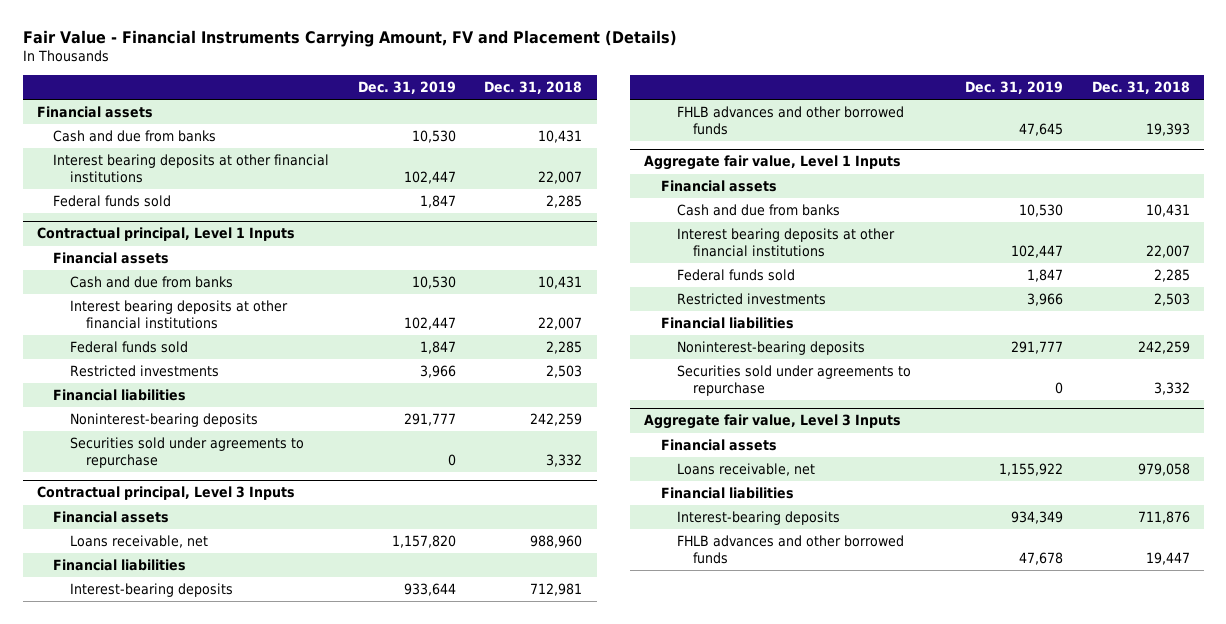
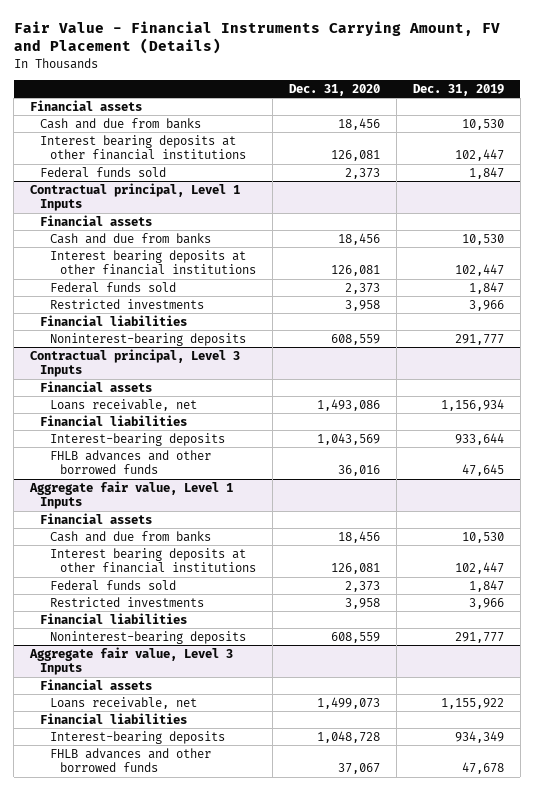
- | Dec. 31, 2019 | Dec. 31, 2018
+ | Dec. 31, 2020 | Dec. 31, 2019
@ Contractual principal, Level 1 Inputs
- Securities sold under agreements to repurchase | 0 | 3,332
@ Contractual principal, Level 3 Inputs
- Loans receivable, net | 1,157,820 | 988,960
+ Loans receivable, net | 1,493,086 | 1,156,934
@ Aggregate fair value, Level 1 Inputs
- Securities sold under agreements to repurchase | 0 | 3,332

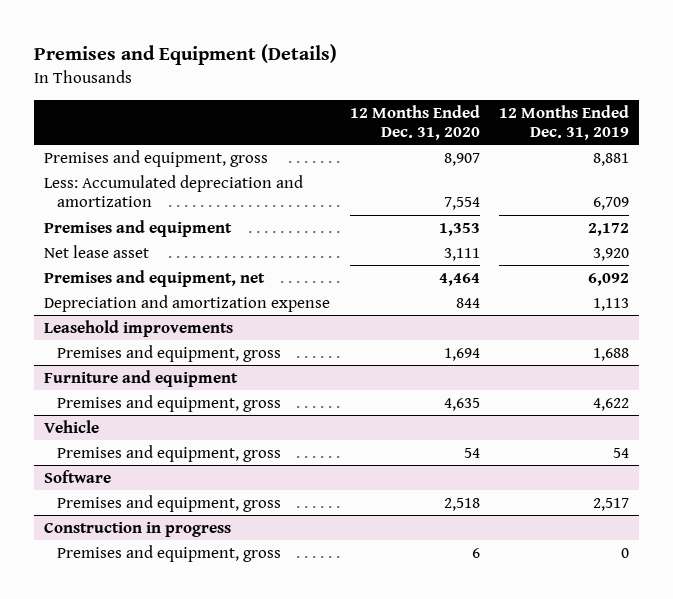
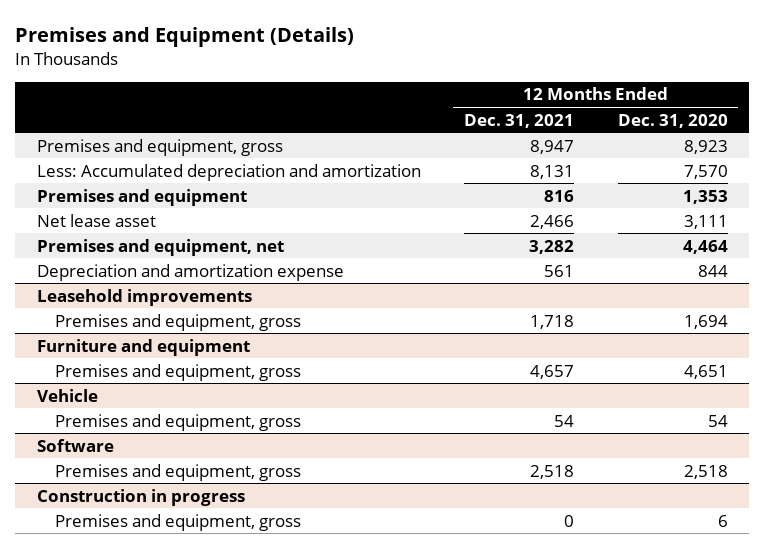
- | 12 Months Ended Dec. 31, 2020 | 12 Months Ended Dec. 31, 2019
+ | 12 Months Ended Dec. 31, 2021 | 12 Months Ended Dec. 31, 2020
- Premises and equipment, gross | 8,907 | 8,881
- Less: Accumulated depreciation and amortization | 7,554 | 6,709
+ Premises and equipment, gross | 8,947 | 8,923
+ Less: Accumulated depreciation and amortization | 8,131 | 7,570
@ Furniture and equipment
- Premises and equipment, gross | 4,635 | 4,622
+ Premises and equipment, gross | 4,657 | 4,651

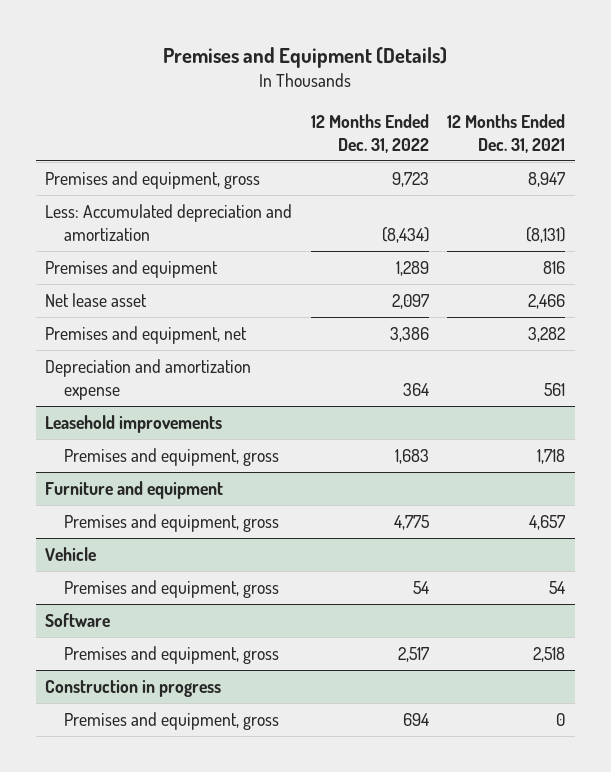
- | 12 Months Ended Dec. 31, 2021 | 12 Months Ended Dec. 31, 2020
+ | 12 Months Ended Dec. 31, 2022 | 12 Months Ended Dec. 31, 2021
- Less: Accumulated depreciation and amortization | 8,131 | 7,570
+ Less: Accumulated depreciation and amortization | (8,434) | (8,131)

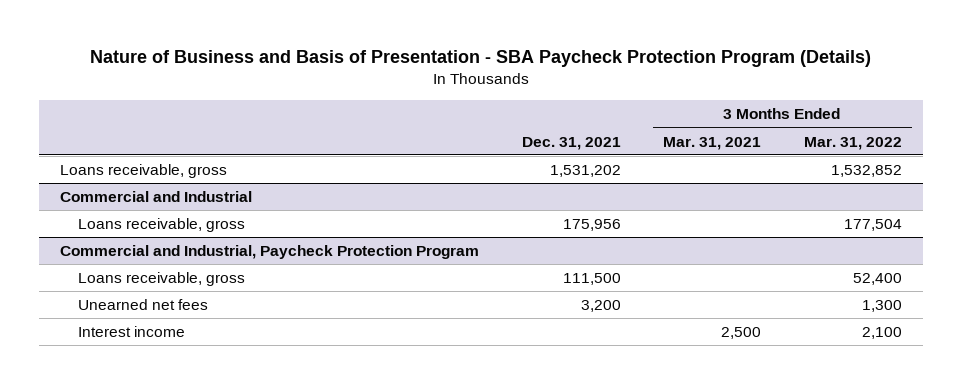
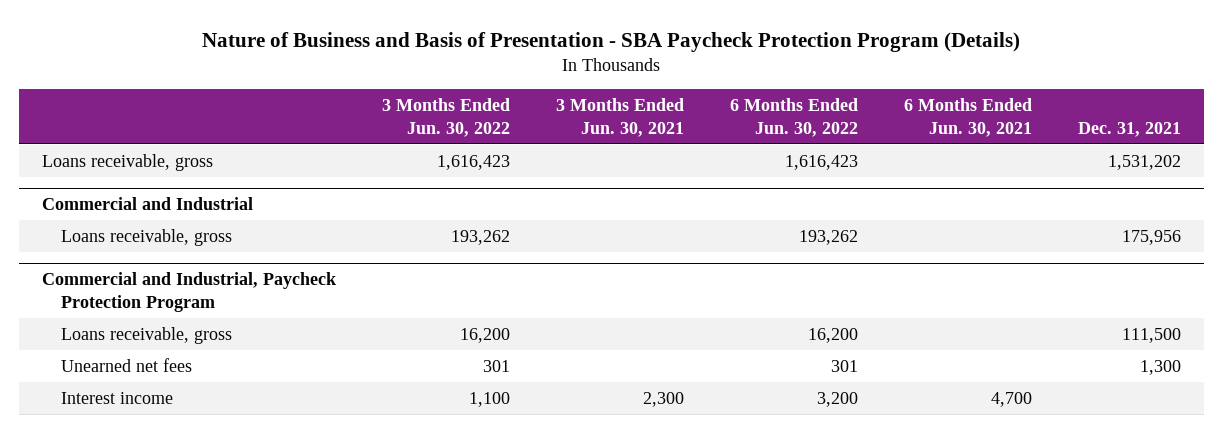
- | Dec. 31, 2021 | 3 Months Ended Mar. 31, 2021 | 3 Months Ended Mar. 31, 2022
+ | 3 Months Ended Jun. 30, 2022 | 3 Months Ended Jun. 30, 2021 | 6 Months Ended Jun. 30, 2022 | 6 Months Ended Jun. 30, 2021 | Dec. 31, 2021
@ Commercial and Industrial, Paycheck Protection Program
- Unearned net fees | 3,200 | | 1,300
+ Unearned net fees | 301 | | 301 | | 1,300

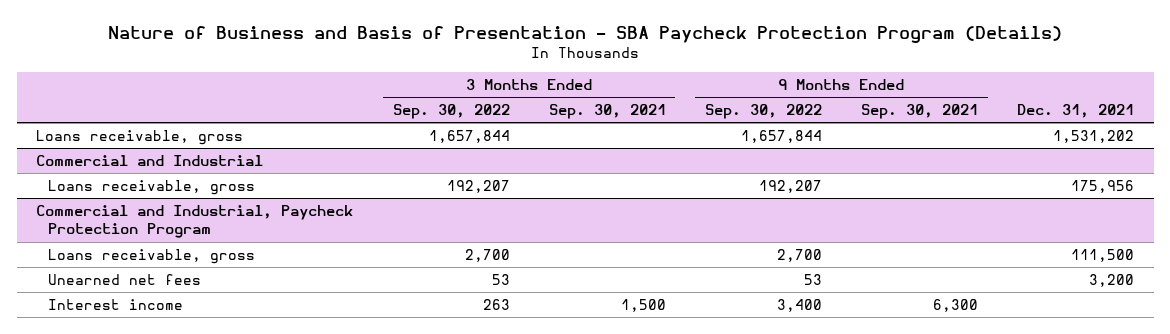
- | 3 Months Ended Jun. 30, 2022 | 3 Months Ended Jun. 30, 2021 | 6 Months Ended Jun. 30, 2022 | 6 Months Ended Jun. 30, 2021 | Dec. 31, 2021
+ | 3 Months Ended Sep. 30, 2022 | 3 Months Ended Sep. 30, 2021 | 9 Months Ended Sep. 30, 2022 | 9 Months Ended Sep. 30, 2021 | Dec. 31, 2021
@ Commercial and Industrial, Paycheck Protection Program
- Unearned net fees | 301 | | 301 | | 1,300
+ Unearned net fees | 53 | | 53 | | 3,200

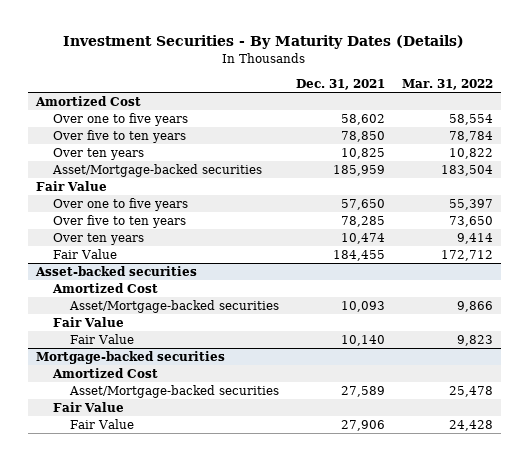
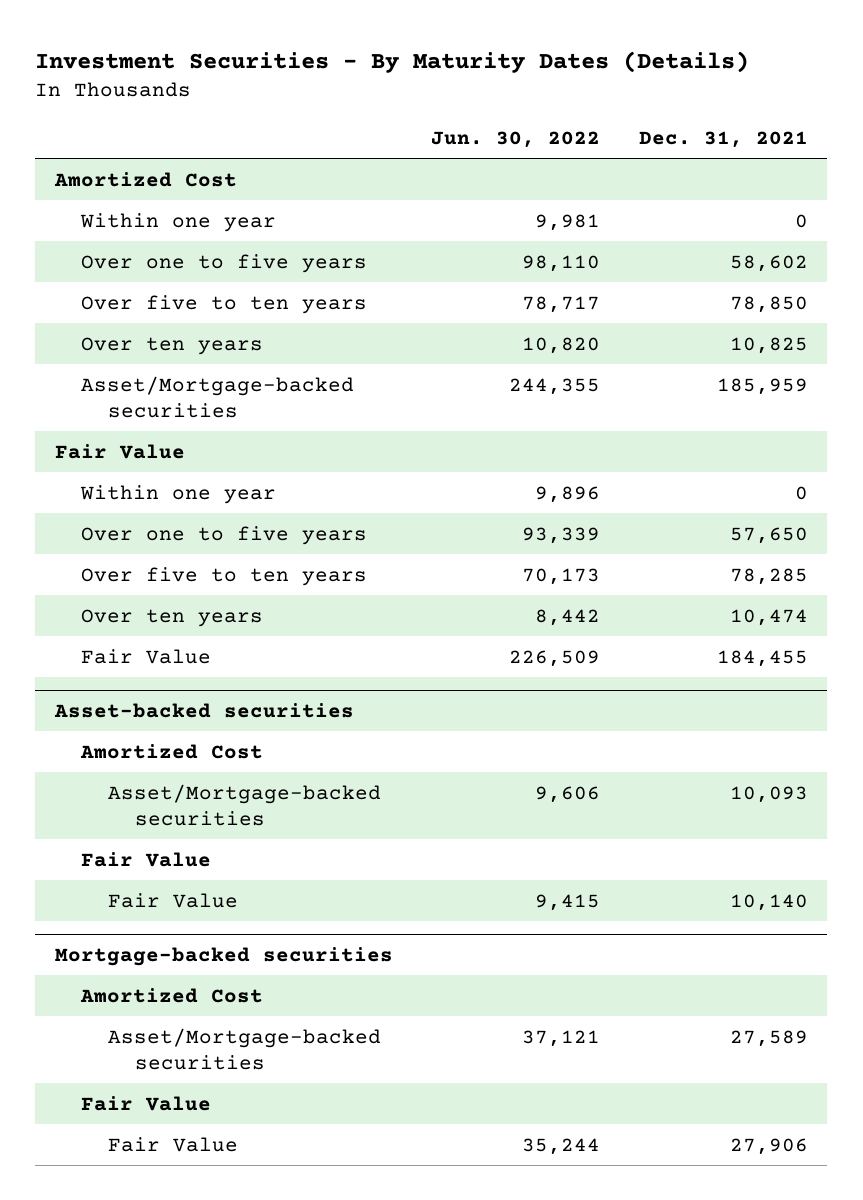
- | Dec. 31, 2021 | Mar. 31, 2022
+ | Jun. 30, 2022 | Dec. 31, 2021
+ Within one year | 9,981 | 0
+ Within one year | 9,896 | 0

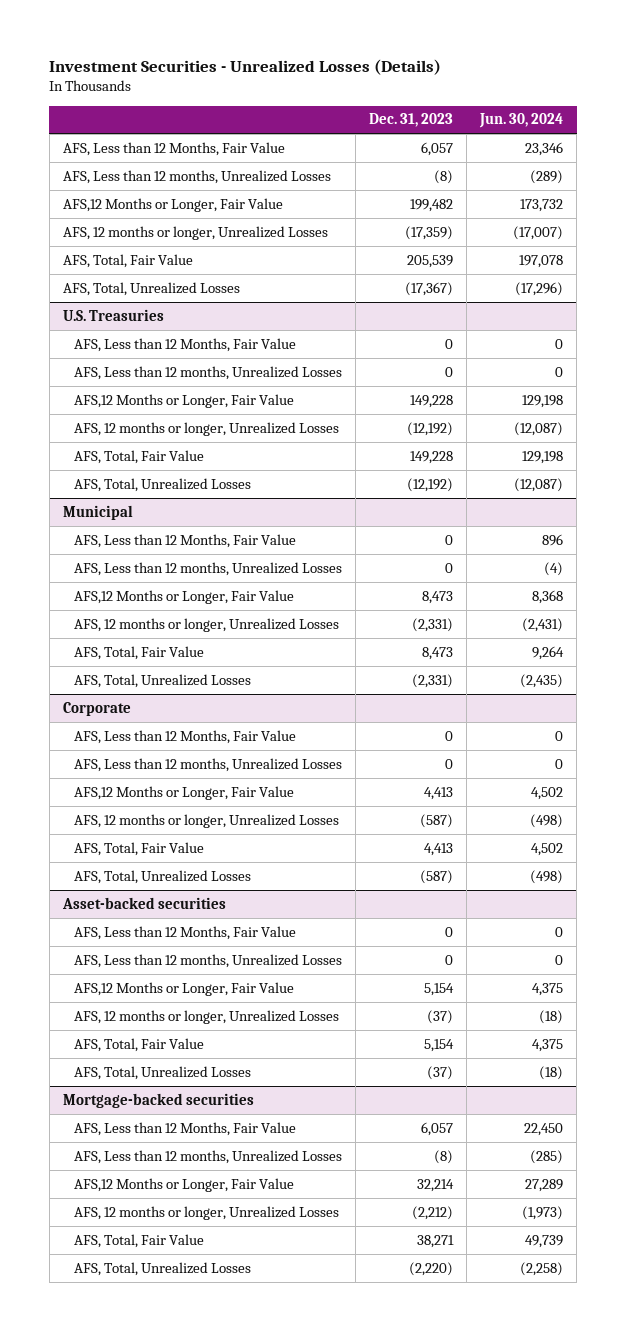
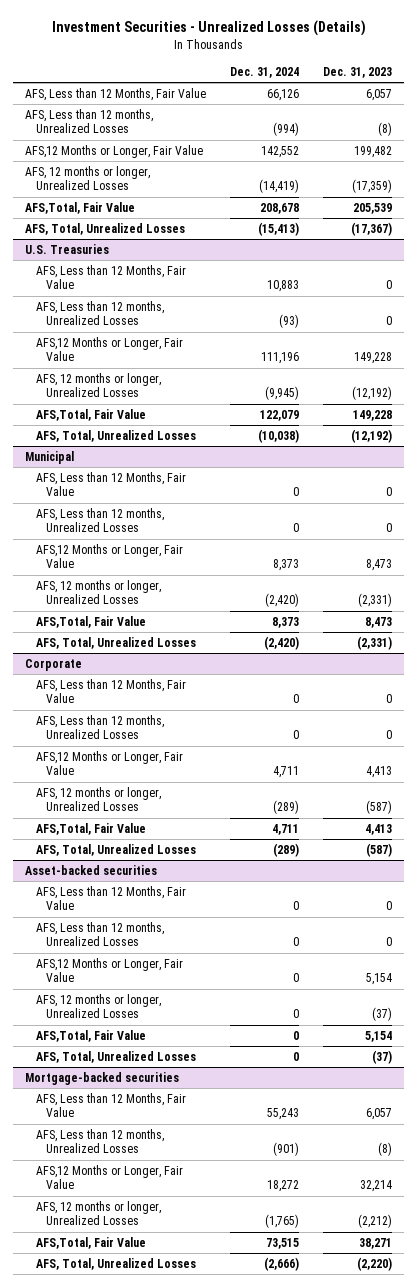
- | Dec. 31, 2023 | Jun. 30, 2024
+ | Dec. 31, 2024 | Dec. 31, 2023
- AFS, Total, Fair Value | 205,539 | 197,078
+ AFS,Total, Fair Value | 208,678 | 205,539
@ U.S. Treasuries
- AFS, Total, Fair Value | 149,228 | 129,198
+ AFS,Total, Fair Value | 122,079 | 149,228
@ Municipal
- AFS, Total, Fair Value | 8,473 | 9,264
+ AFS,Total, Fair Value | 8,373 | 8,473
@ Corporate
- AFS, Total, Fair Value | 4,413 | 4,502
+ AFS,Total, Fair Value | 4,711 | 4,413
@ Asset-backed securities
- AFS, Total, Fair Value | 5,154 | 4,375
+ AFS,Total, Fair Value | 0 | 5,154
@ Mortgage-backed securities
- AFS, Total, Fair Value | 38,271 | 49,739
+ AFS,Total, Fair Value | 73,515 | 38,271

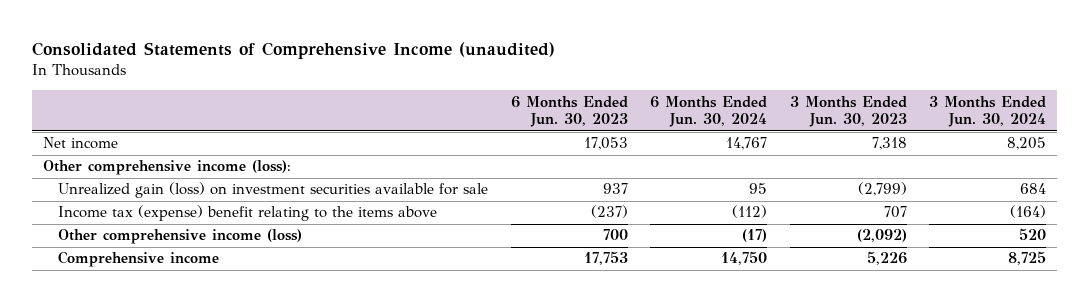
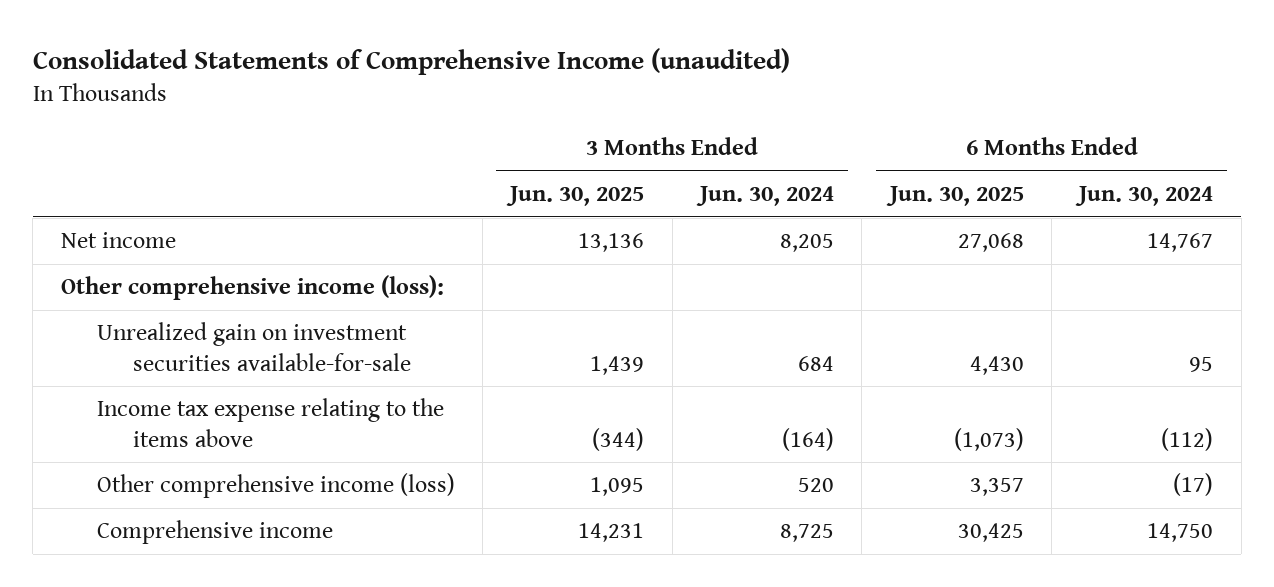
- | 6 Months Ended Jun. 30, 2023 | 6 Months Ended Jun. 30, 2024 | 3 Months Ended Jun. 30, 2023 | 3 Months Ended Jun. 30, 2024
+ | 3 Months Ended Jun. 30, 2025 | 3 Months Ended Jun. 30, 2024 | 6 Months Ended Jun. 30, 2025 | 6 Months Ended Jun. 30, 2024
- Unrealized gain (loss) on investment securities available for sale | 937 | 95 | (2,799) | 684
- Income tax (expense) benefit relating to the items above | (237) | (112) | 707 | (164)
+ Unrealized gain on investment securities available-for-sale | 1,439 | 684 | 4,430 | 95
+ Income tax expense relating to the items above | (344) | (164) | (1,073) | (112)

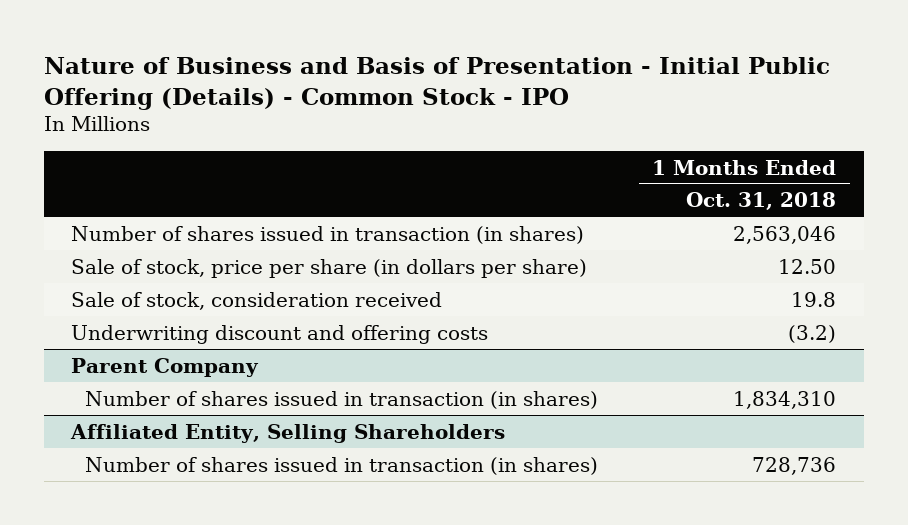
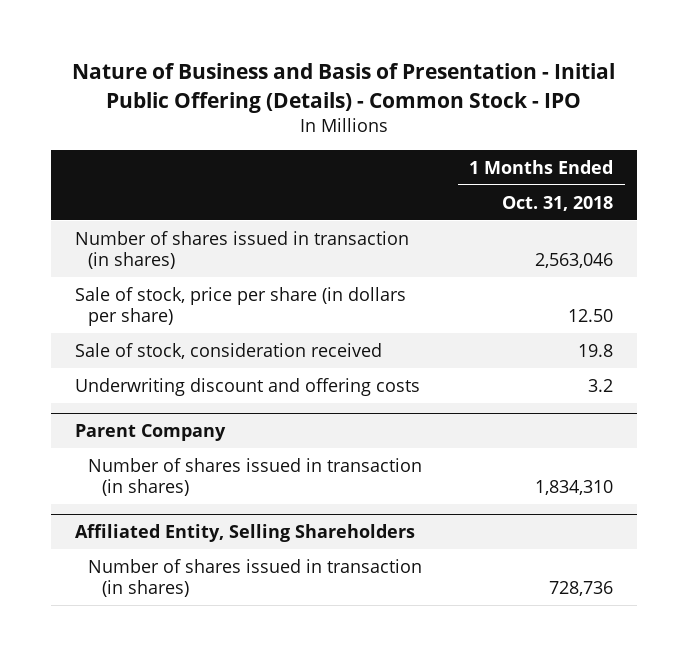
- Underwriting discount and offering costs | (3.2)
+ Underwriting discount and offering costs | 3.2

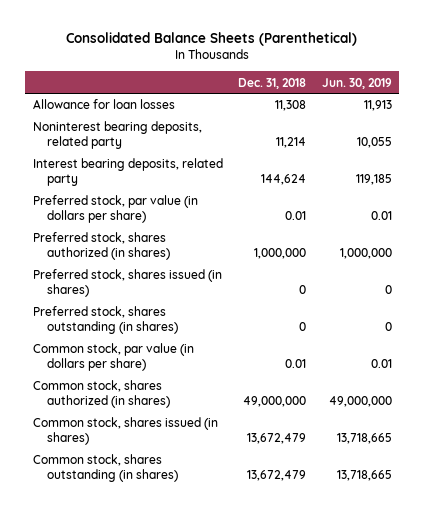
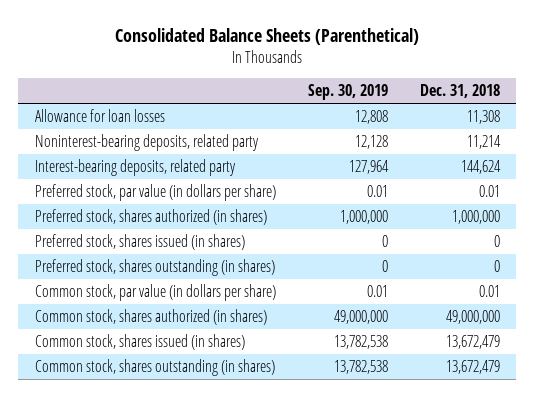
- | Dec. 31, 2018 | Jun. 30, 2019
+ | Sep. 30, 2019 | Dec. 31, 2018
- Noninterest bearing deposits, related party | 11,214 | 10,055
- Interest bearing deposits, related party | 144,624 | 119,185
+ Noninterest-bearing deposits, related party | 12,128 | 11,214
+ Interest-bearing deposits, related party | 127,964 | 144,624

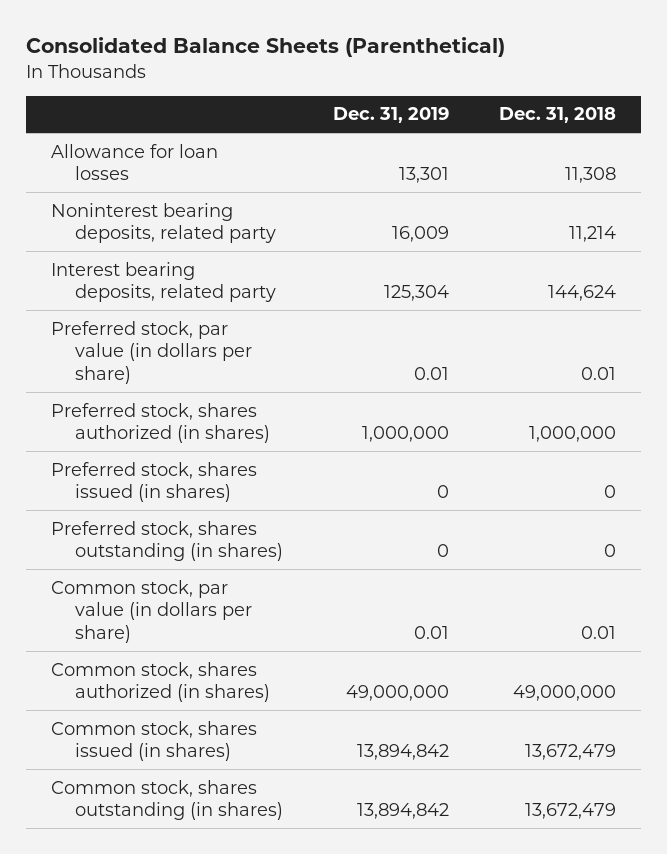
- | Sep. 30, 2019 | Dec. 31, 2018
+ | Dec. 31, 2019 | Dec. 31, 2018
- Noninterest-bearing deposits, related party | 12,128 | 11,214
- Interest-bearing deposits, related party | 127,964 | 144,624
+ Noninterest bearing deposits, related party | 16,009 | 11,214
+ Interest bearing deposits, related party | 125,304 | 144,624

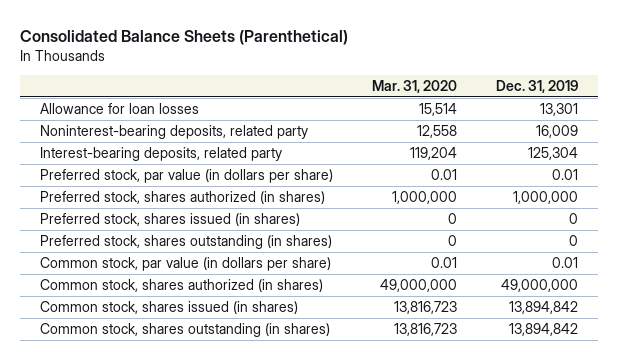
- | Dec. 31, 2019 | Dec. 31, 2018
+ | Mar. 31, 2020 | Dec. 31, 2019
- Noninterest bearing deposits, related party | 16,009 | 11,214
- Interest bearing deposits, related party | 125,304 | 144,624
+ Noninterest-bearing deposits, related party | 12,558 | 16,009
+ Interest-bearing deposits, related party | 119,204 | 125,304

